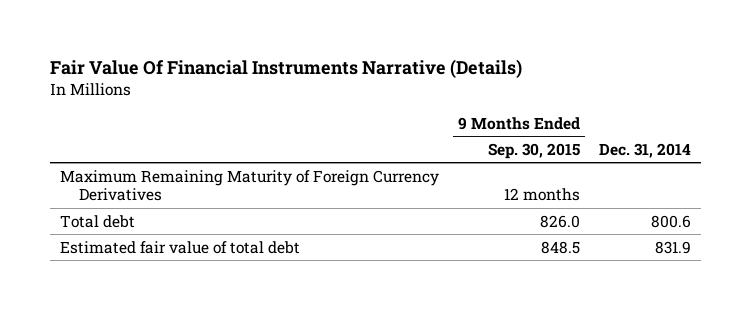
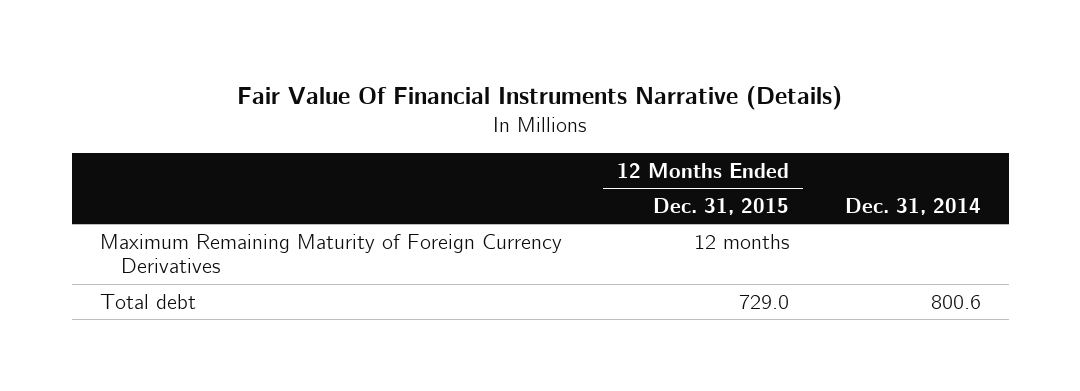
- | 9 Months Ended Sep. 30, 2015 | Dec. 31, 2014
+ | 12 Months Ended Dec. 31, 2015 | Dec. 31, 2014
- Estimated fair value of total debt | 848.5 | 831.9

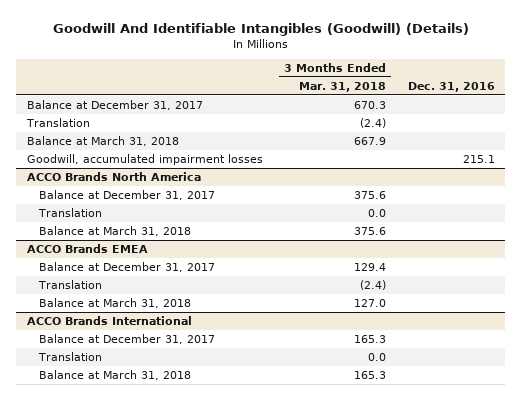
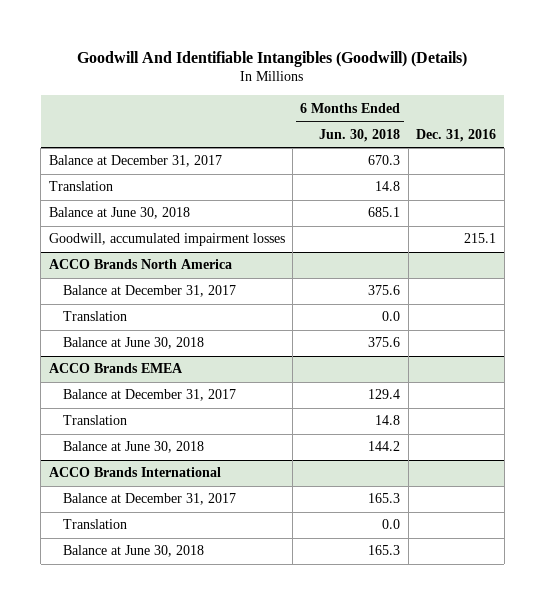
- | 3 Months Ended Mar. 31, 2018 | Dec. 31, 2016
+ | 6 Months Ended Jun. 30, 2018 | Dec. 31, 2016
- Balance at March 31, 2018 | 667.9 |
+ Balance at June 30, 2018 | 685.1 |
@ ACCO Brands North America
- Balance at March 31, 2018 | 375.6 |
+ Balance at June 30, 2018 | 375.6 |
@ ACCO Brands EMEA
- Balance at March 31, 2018 | 127.0 |
+ Balance at June 30, 2018 | 144.2 |
@ ACCO Brands International
- Balance at March 31, 2018 | 165.3 |
+ Balance at June 30, 2018 | 165.3 |

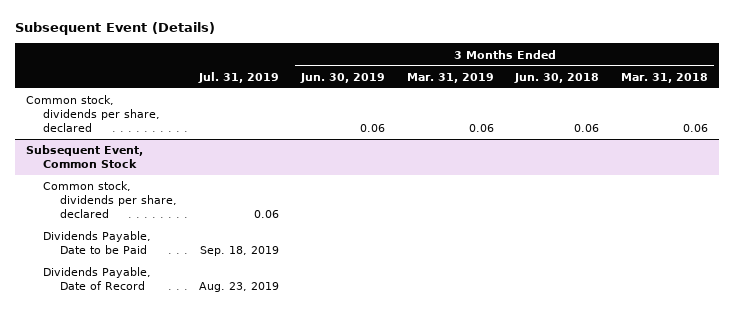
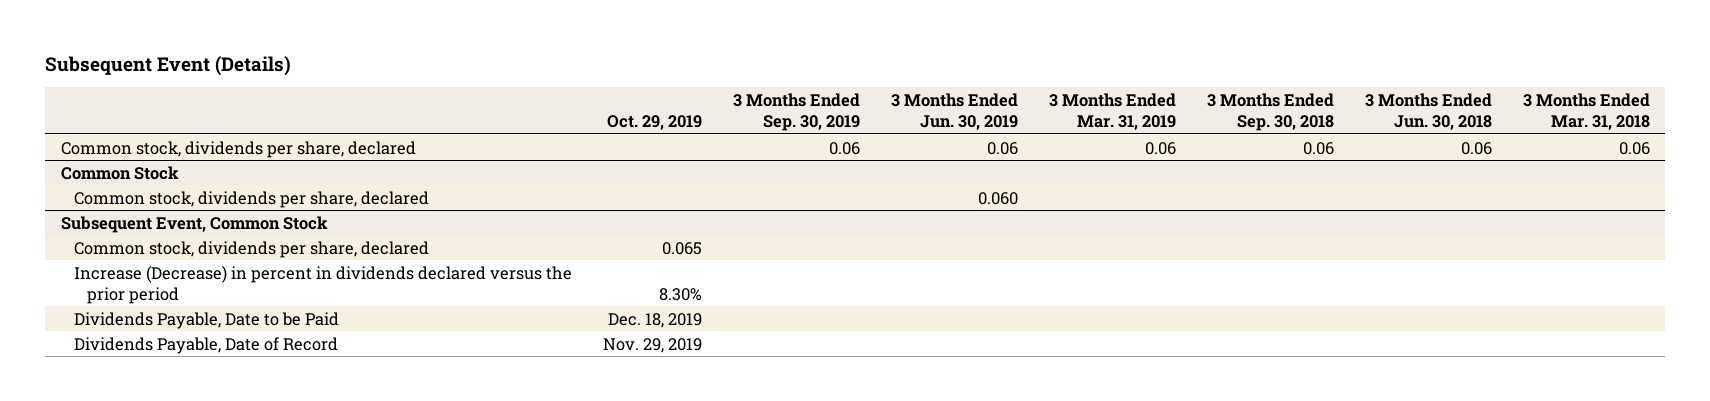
- | Jul. 31, 2019 | 3 Months Ended Jun. 30, 2019 | 3 Months Ended Mar. 31, 2019 | 3 Months Ended Jun. 30, 2018 | 3 Months Ended Mar. 31, 2018
+ | Oct. 29, 2019 | 3 Months Ended Sep. 30, 2019 | 3 Months Ended Jun. 30, 2019 | 3 Months Ended Mar. 31, 2019 | 3 Months Ended Sep. 30, 2018 | 3 Months Ended Jun. 30, 2018 | 3 Months Ended Mar. 31, 2018
+ Common Stock
+ Common stock, dividends per share, declared | | | 0.060 | | | |
@ Subsequent Event, Common Stock
+ Increase (Decrease) in percent in dividends declared versus the prior period | 8.30% | | | | | |

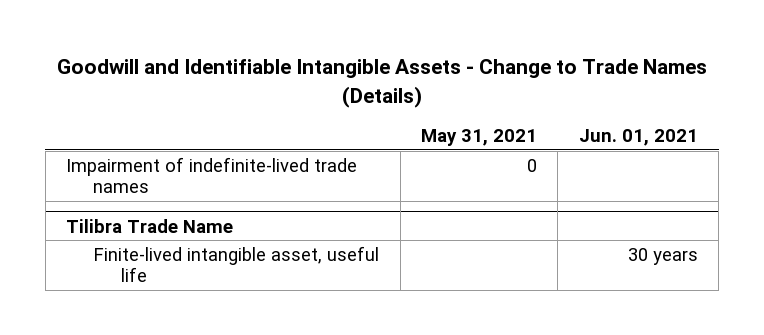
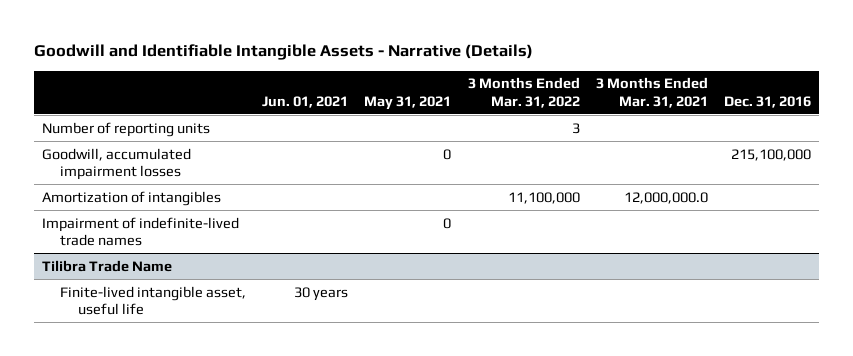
- Goodwill and Identifiable Intangible Assets - Change to Trade Names (Details)
+ Goodwill and Identifiable Intangible Assets - Narrative (Details)
- | May 31, 2021 | Jun. 01, 2021
+ | Jun. 01, 2021 | May 31, 2021 | 3 Months Ended Mar. 31, 2022 | 3 Months Ended Mar. 31, 2021 | Dec. 31, 2016
+ Number of reporting units | | | 3 | |
+ Goodwill, accumulated impairment losses | | 0 | | | 215,100,000
+ Amortization of intangibles | | | 11,100,000 | 12,000,000.0 |

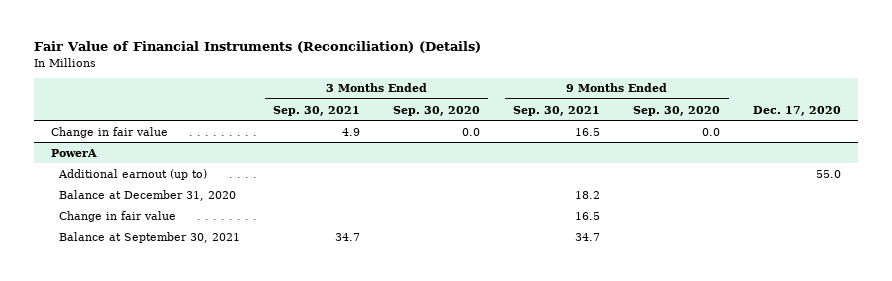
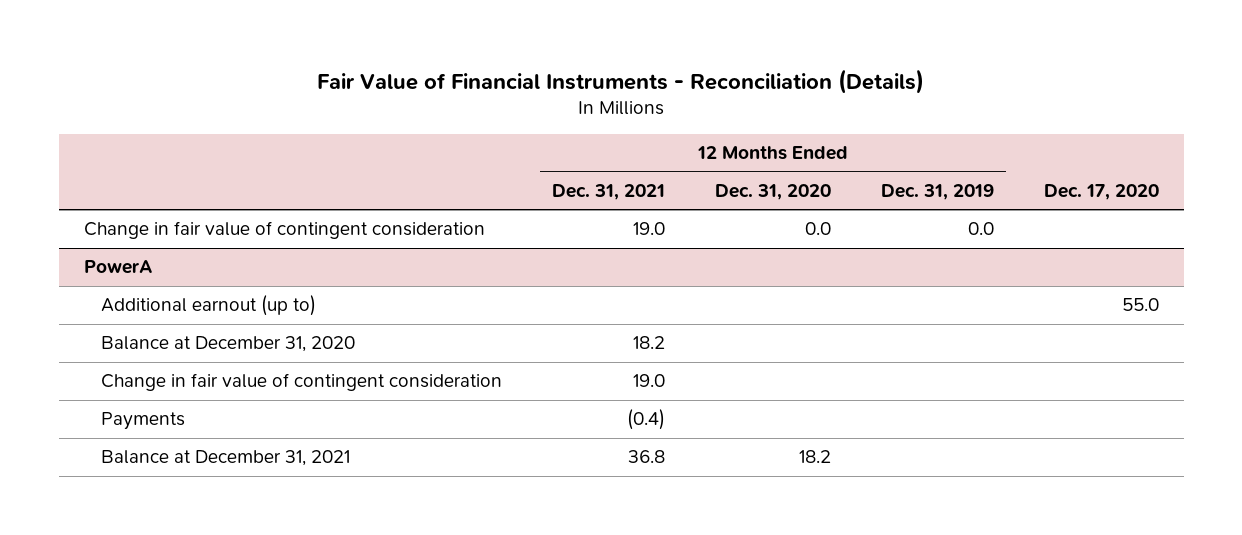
- Fair Value of Financial Instruments (Reconciliation) (Details)
+ Fair Value of Financial Instruments - Reconciliation (Details)
- | 3 Months Ended Sep. 30, 2021 | 3 Months Ended Sep. 30, 2020 | 9 Months Ended Sep. 30, 2021 | 9 Months Ended Sep. 30, 2020 | Dec. 17, 2020
+ | 12 Months Ended Dec. 31, 2021 | 12 Months Ended Dec. 31, 2020 | 12 Months Ended Dec. 31, 2019 | Dec. 17, 2020
- Change in fair value | 4.9 | 0.0 | 16.5 | 0.0 |
+ Change in fair value of contingent consideration | 19.0 | 0.0 | 0.0 |
@ PowerA
- Change in fair value | | | 16.5 | |
- Balance at September 30, 2021 | 34.7 | | 34.7 | |
+ Change in fair value of contingent consideration | 19.0 | | |
+ Payments | (0.4) | | |
+ Balance at December 31, 2021 | 36.8 | 18.2 | |

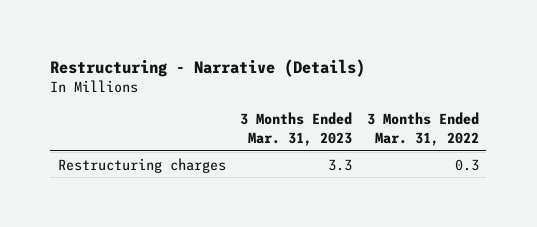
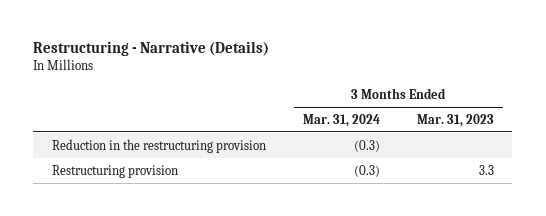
- | 3 Months Ended Mar. 31, 2023 | 3 Months Ended Mar. 31, 2022
+ | 3 Months Ended Mar. 31, 2024 | 3 Months Ended Mar. 31, 2023
- Restructuring charges | 3.3 | 0.3
+ Reduction in the restructuring provision | (0.3) |
+ Restructuring provision | (0.3) | 3.3

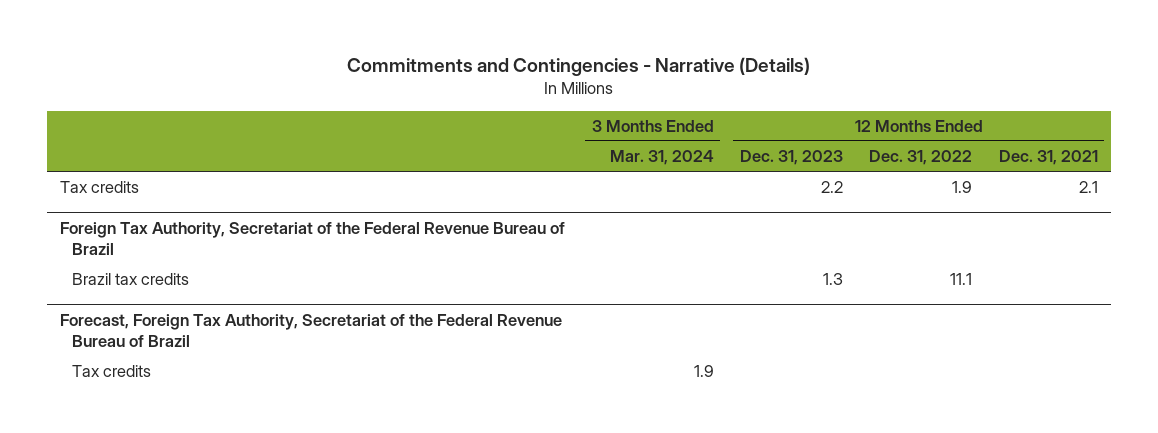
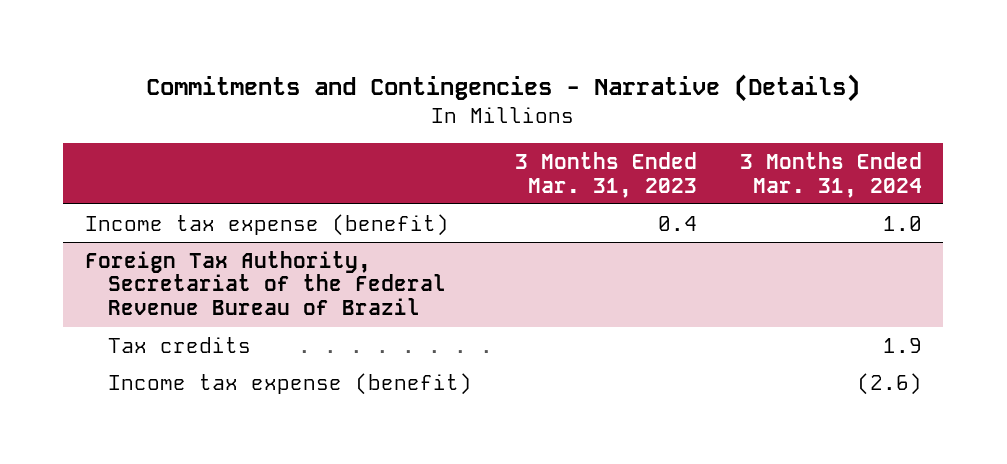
- | 3 Months Ended Mar. 31, 2024 | 12 Months Ended Dec. 31, 2023 | 12 Months Ended Dec. 31, 2022 | 12 Months Ended Dec. 31, 2021
+ | 3 Months Ended Mar. 31, 2023 | 3 Months Ended Mar. 31, 2024
- Tax credits | | 2.2 | 1.9 | 2.1
+ Income tax expense (benefit) | 0.4 | 1.0
@ Foreign Tax Authority, Secretariat of the Federal Revenue Bureau of Brazil
- Brazil tax credits | | 1.3 | 11.1 |
- Forecast, Foreign Tax Authority, Secretariat of the Federal Revenue Bureau of Brazil
- Tax credits | 1.9 | | |
@ Foreign Tax Authority, Secretariat of the Federal Revenue Bureau of Brazil
+ Tax credits | | 1.9
+ Income tax expense (benefit) | | (2.6)

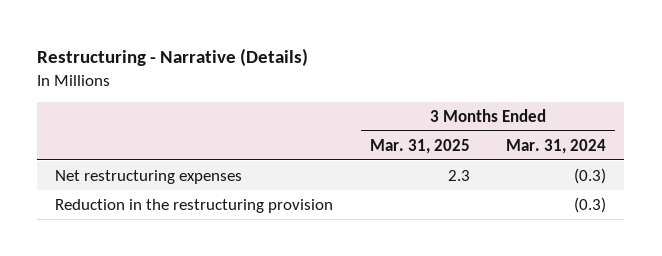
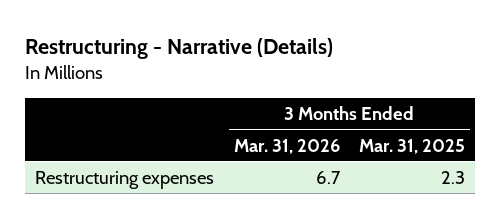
- | 3 Months Ended Mar. 31, 2025 | 3 Months Ended Mar. 31, 2024
+ | 3 Months Ended Mar. 31, 2026 | 3 Months Ended Mar. 31, 2025
- Net restructuring expenses | 2.3 | (0.3)
- Reduction in the restructuring provision | | (0.3)
+ Restructuring expenses | 6.7 | 2.3

